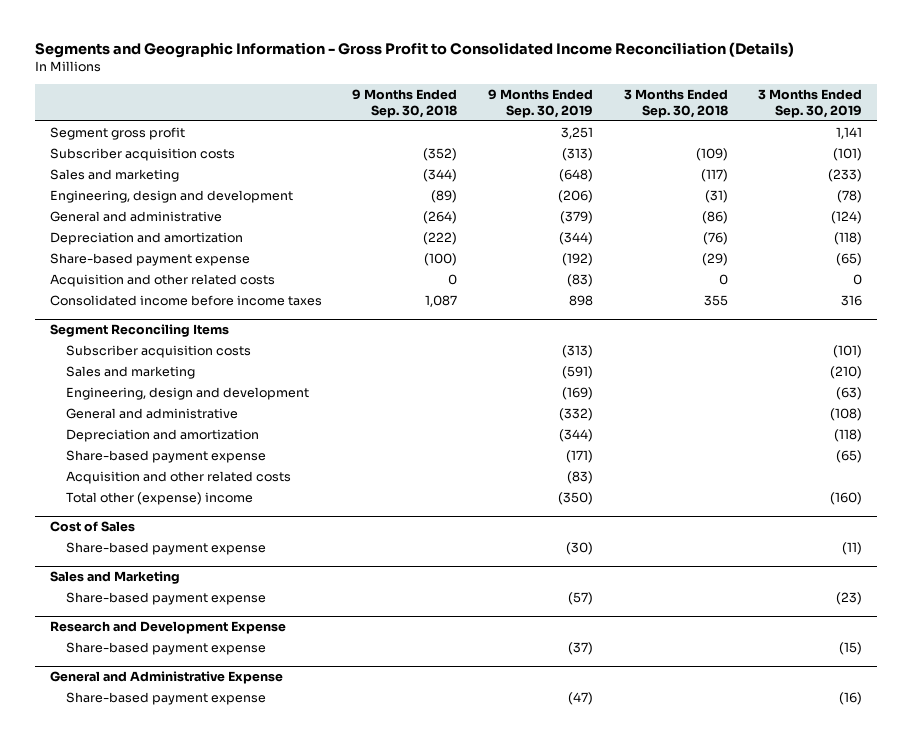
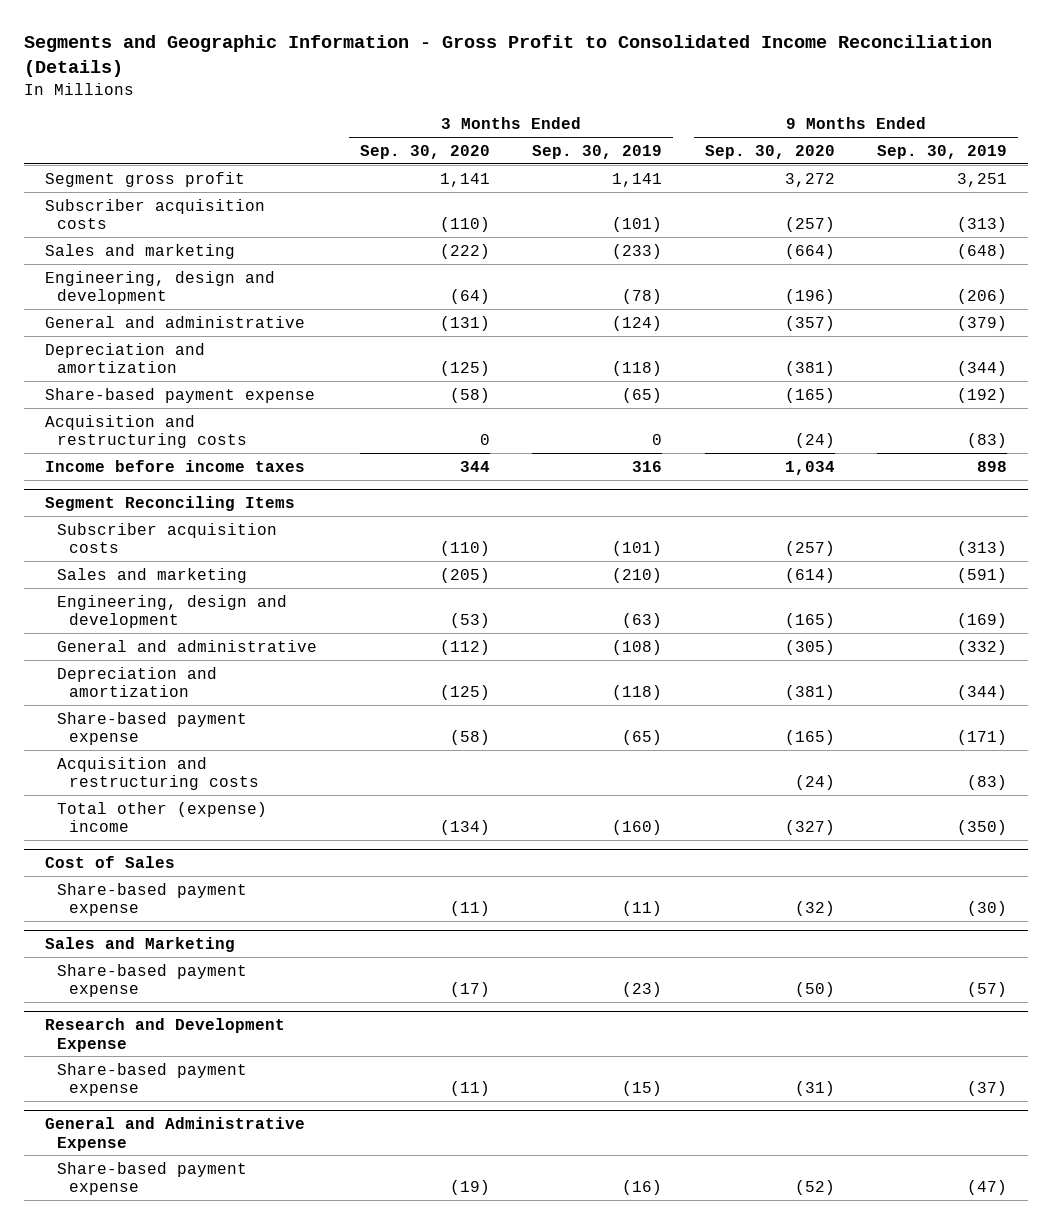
- | 9 Months Ended Sep. 30, 2018 | 9 Months Ended Sep. 30, 2019 | 3 Months Ended Sep. 30, 2018 | 3 Months Ended Sep. 30, 2019
+ | 3 Months Ended Sep. 30, 2020 | 3 Months Ended Sep. 30, 2019 | 9 Months Ended Sep. 30, 2020 | 9 Months Ended Sep. 30, 2019
- Acquisition and other related costs | 0 | (83) | 0 | 0
- Consolidated income before income taxes | 1,087 | 898 | 355 | 316
+ Acquisition and restructuring costs | 0 | 0 | (24) | (83)
+ Income before income taxes | 344 | 316 | 1,034 | 898
@ Segment Reconciling Items
- Acquisition and other related costs | | (83) | |
+ Acquisition and restructuring costs | | | (24) | (83)

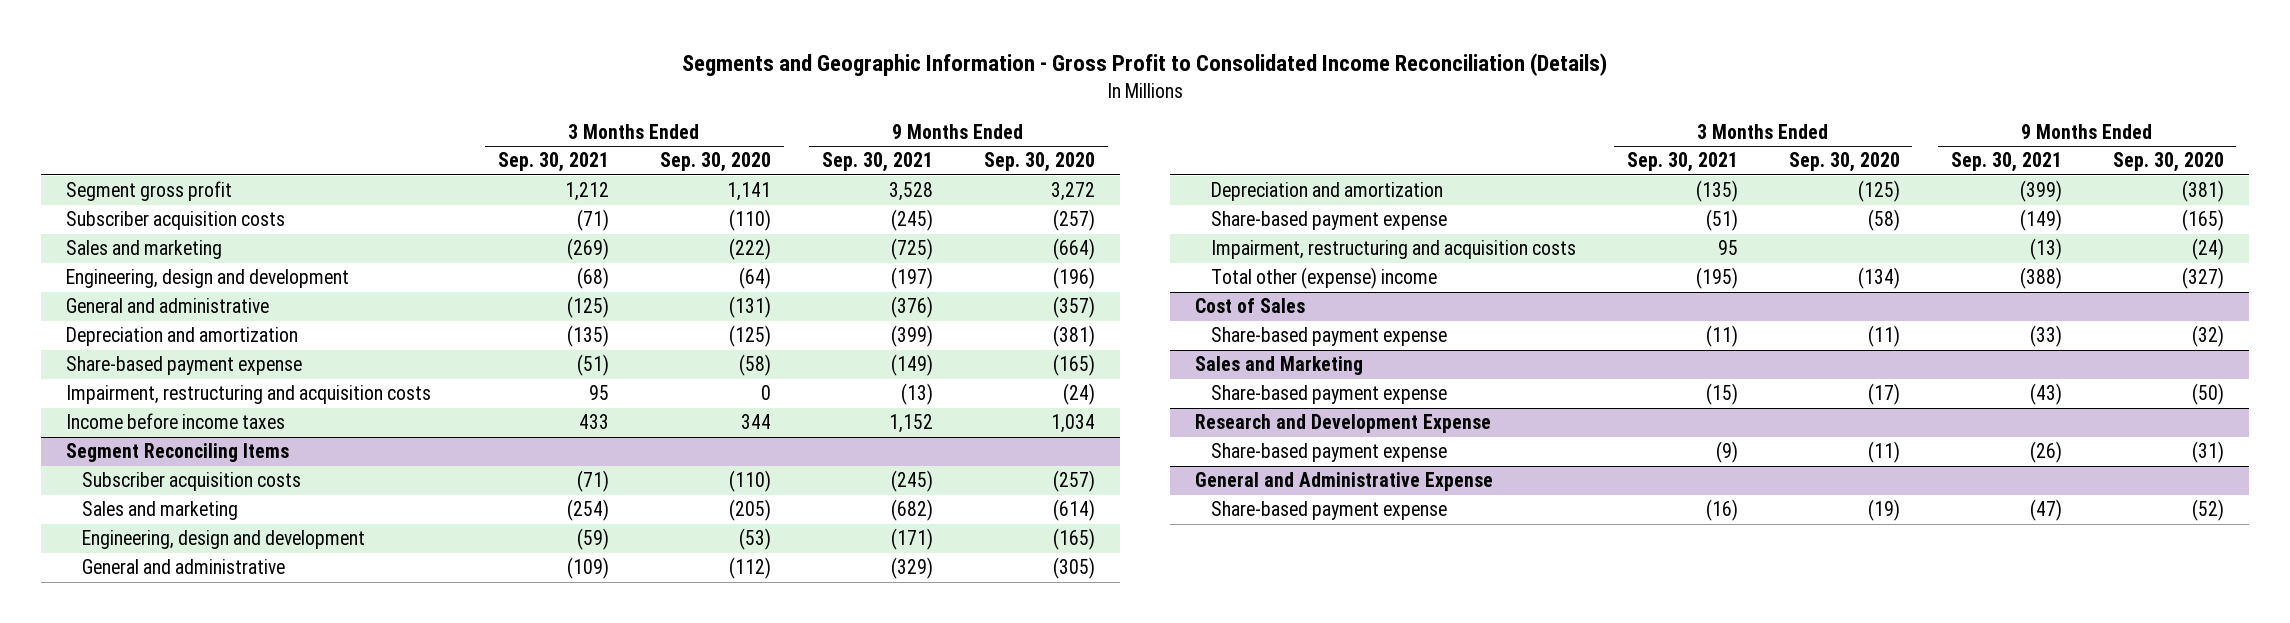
- | 3 Months Ended Sep. 30, 2020 | 3 Months Ended Sep. 30, 2019 | 9 Months Ended Sep. 30, 2020 | 9 Months Ended Sep. 30, 2019
+ | 3 Months Ended Sep. 30, 2021 | 3 Months Ended Sep. 30, 2020 | 9 Months Ended Sep. 30, 2021 | 9 Months Ended Sep. 30, 2020
- Acquisition and restructuring costs | 0 | 0 | (24) | (83)
+ Impairment, restructuring and acquisition costs | 95 | 0 | (13) | (24)
@ Segment Reconciling Items
- Acquisition and restructuring costs | | | (24) | (83)
+ Impairment, restructuring and acquisition costs | 95 | | (13) | (24)

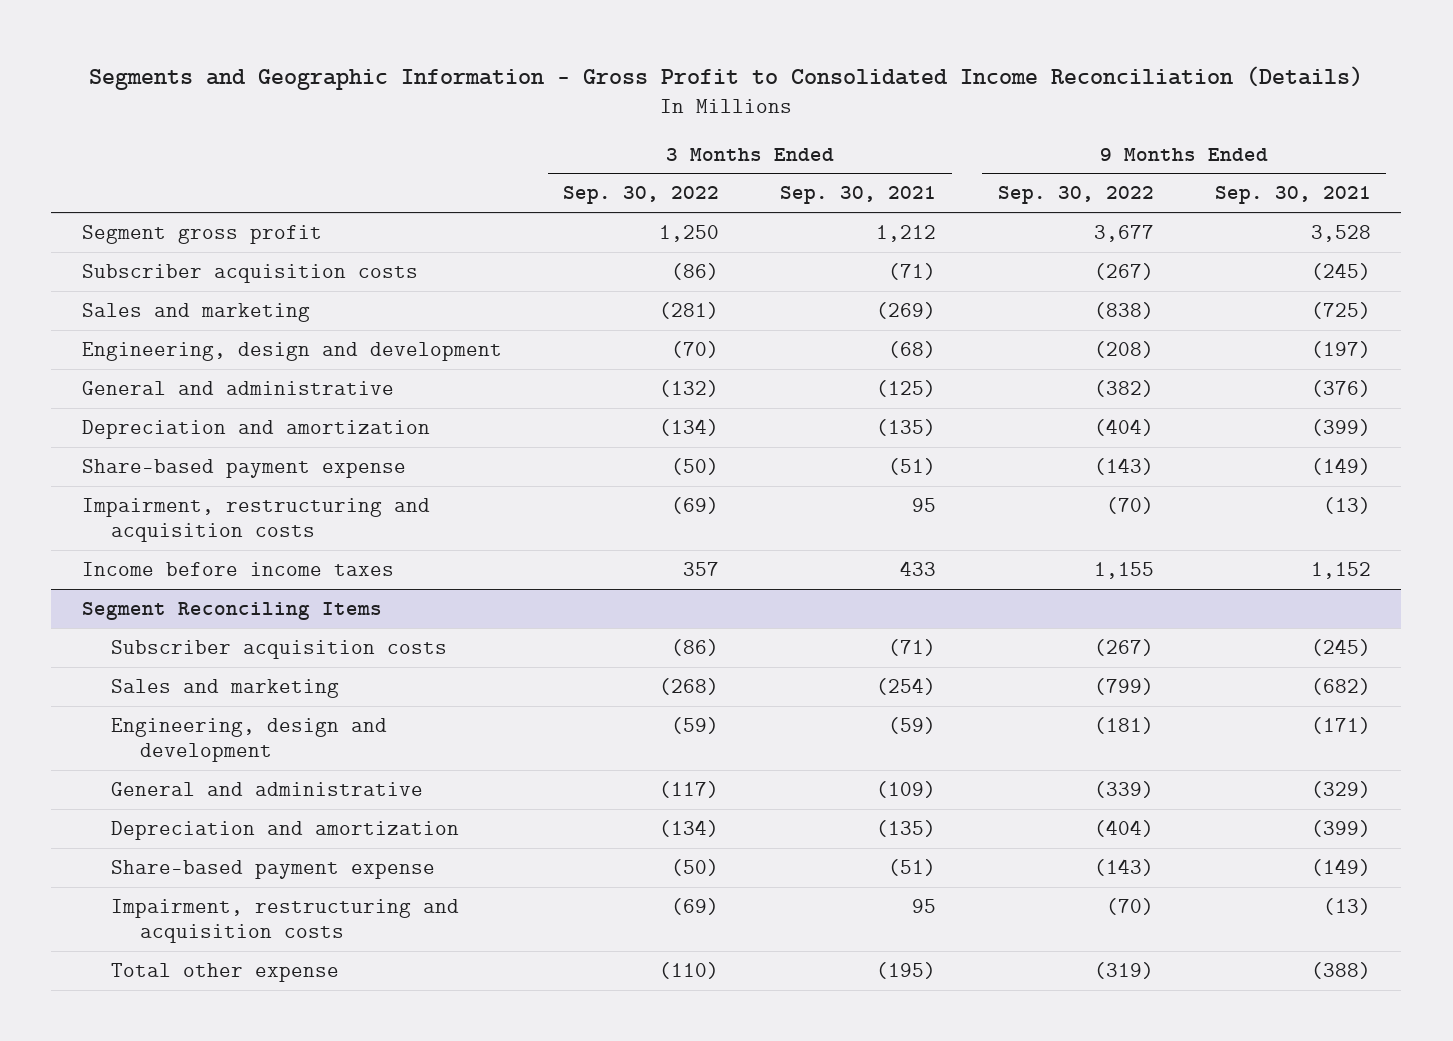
- | 3 Months Ended Sep. 30, 2021 | 3 Months Ended Sep. 30, 2020 | 9 Months Ended Sep. 30, 2021 | 9 Months Ended Sep. 30, 2020
+ | 3 Months Ended Sep. 30, 2022 | 3 Months Ended Sep. 30, 2021 | 9 Months Ended Sep. 30, 2022 | 9 Months Ended Sep. 30, 2021
@ Segment Reconciling Items
- Total other (expense) income | (195) | (134) | (388) | (327)
- Cost of Sales
- Share-based payment expense | (11) | (11) | (33) | (32)
- Sales and Marketing
- Share-based payment expense | (15) | (17) | (43) | (50)
- Research and Development Expense
- Share-based payment expense | (9) | (11) | (26) | (31)
- General and Administrative Expense
- Share-based payment expense | (16) | (19) | (47) | (52)
@ Segment Reconciling Items
+ Total other expense | (110) | (195) | (319) | (388)

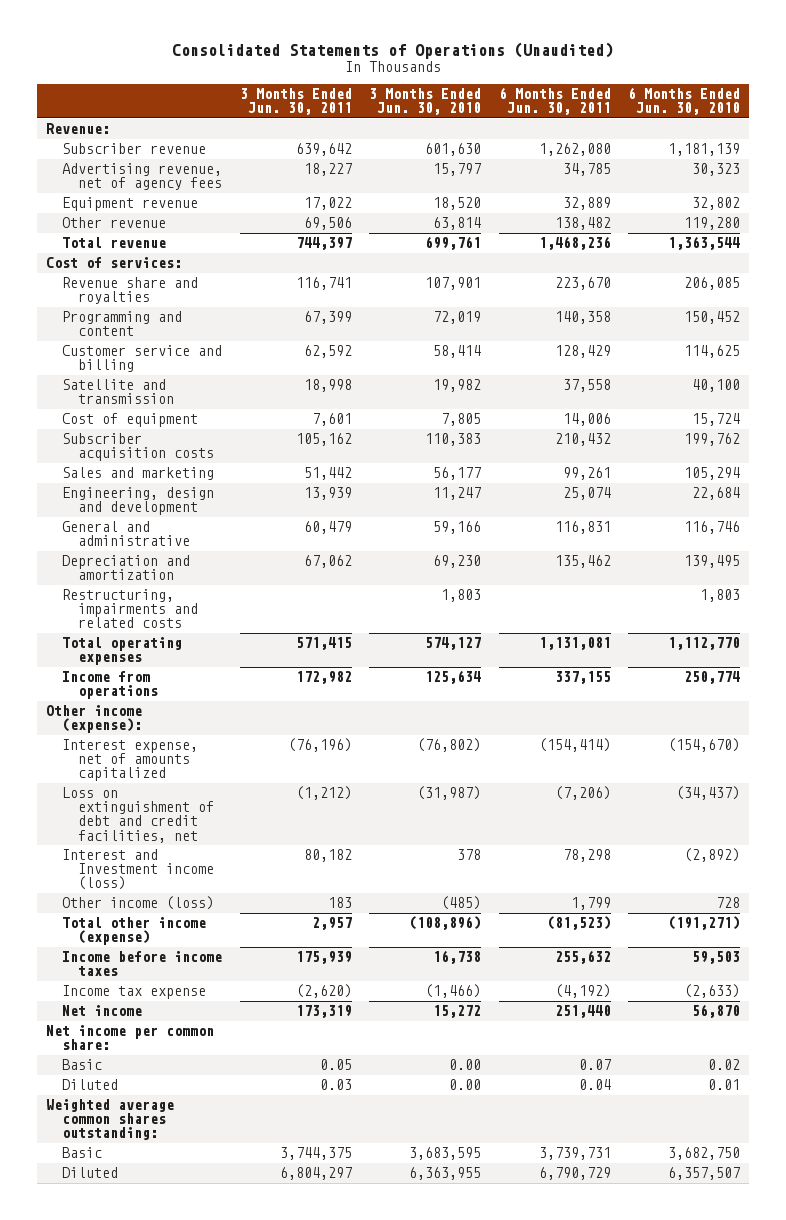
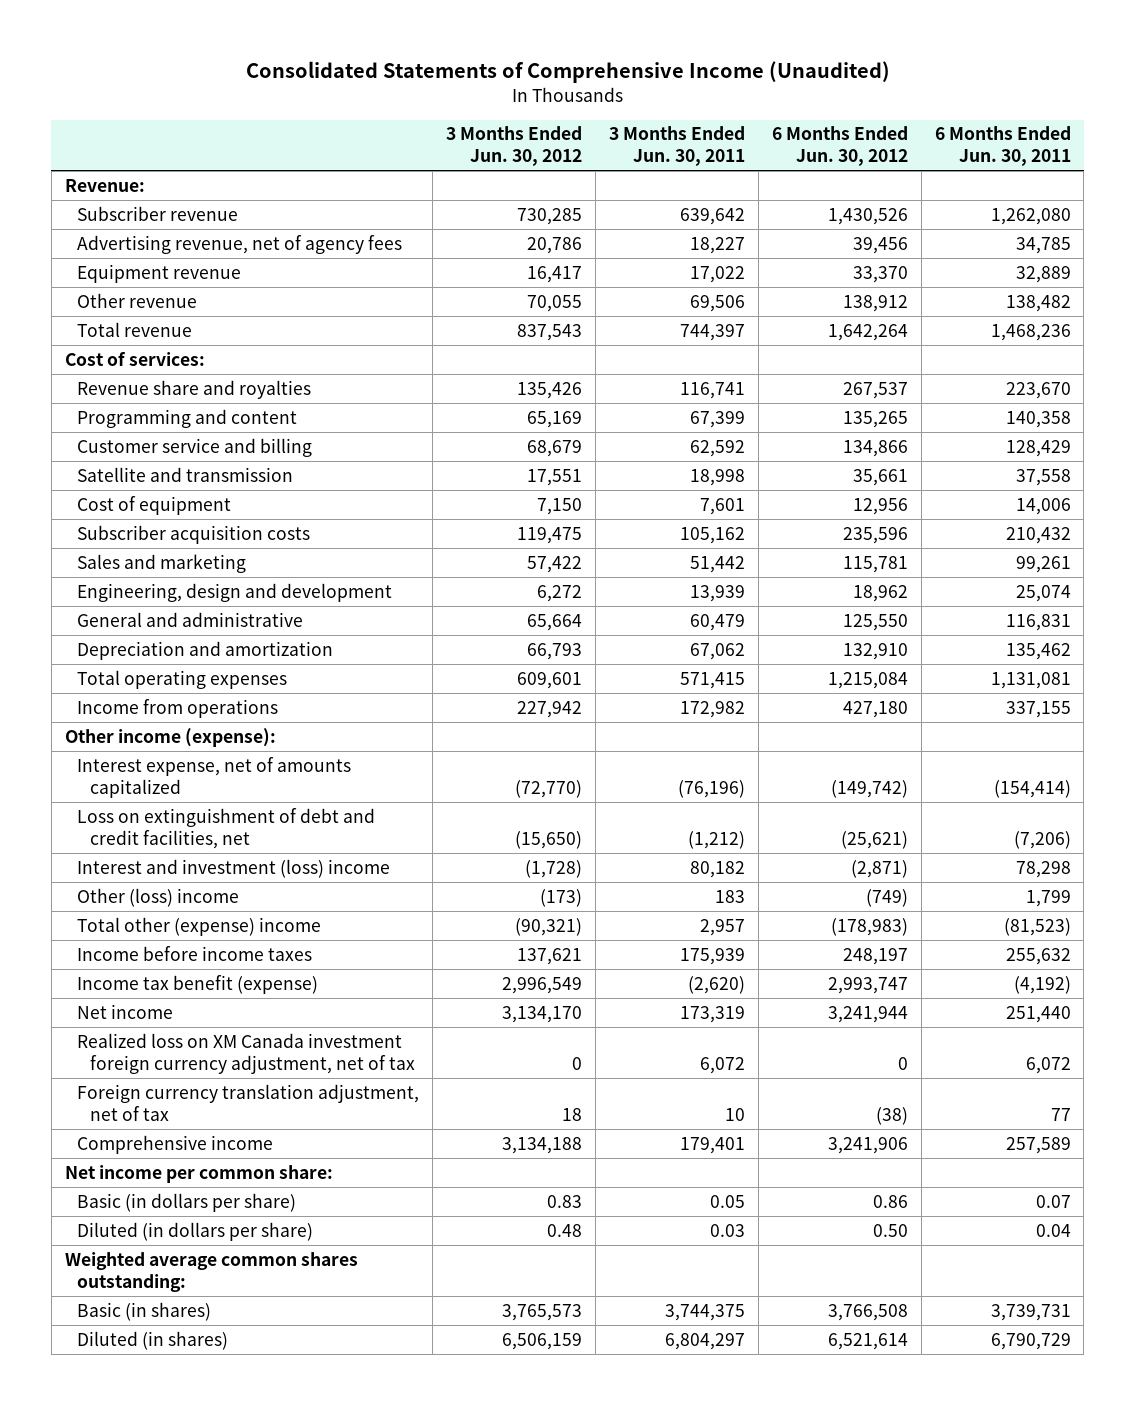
- Consolidated Statements of Operations (Unaudited)
+ Consolidated Statements of Comprehensive Income (Unaudited)
- | 3 Months Ended Jun. 30, 2011 | 3 Months Ended Jun. 30, 2010 | 6 Months Ended Jun. 30, 2011 | 6 Months Ended Jun. 30, 2010
+ | 3 Months Ended Jun. 30, 2012 | 3 Months Ended Jun. 30, 2011 | 6 Months Ended Jun. 30, 2012 | 6 Months Ended Jun. 30, 2011
- Restructuring, impairments and related costs | | 1,803 | | 1,803
- Interest and Investment income (loss) | 80,182 | 378 | 78,298 | (2,892)
- Other income (loss) | 183 | (485) | 1,799 | 728
- Total other income (expense) | 2,957 | (108,896) | (81,523) | (191,271)
+ Interest and investment (loss) income | (1,728) | 80,182 | (2,871) | 78,298
+ Other (loss) income | (173) | 183 | (749) | 1,799
+ Total other (expense) income | (90,321) | 2,957 | (178,983) | (81,523)
- Income tax expense | (2,620) | (1,466) | (4,192) | (2,633)
+ Income tax benefit (expense) | 2,996,549 | (2,620) | 2,993,747 | (4,192)
+ Realized loss on XM Canada investment foreign currency adjustment, net of tax | 0 | 6,072 | 0 | 6,072
+ Foreign currency translation adjustment, net of tax | 18 | 10 | (38) | 77
+ Comprehensive income | 3,134,188 | 179,401 | 3,241,906 | 257,589
- Basic | 0.05 | 0.00 | 0.07 | 0.02
- Diluted | 0.03 | 0.00 | 0.04 | 0.01
+ Basic (in dollars per share) | 0.83 | 0.05 | 0.86 | 0.07
+ Diluted (in dollars per share) | 0.48 | 0.03 | 0.50 | 0.04
- Basic | 3,744,375 | 3,683,595 | 3,739,731 | 3,682,750
- Diluted | 6,804,297 | 6,363,955 | 6,790,729 | 6,357,507
+ Basic (in shares) | 3,765,573 | 3,744,375 | 3,766,508 | 3,739,731
+ Diluted (in shares) | 6,506,159 | 6,804,297 | 6,521,614 | 6,790,729

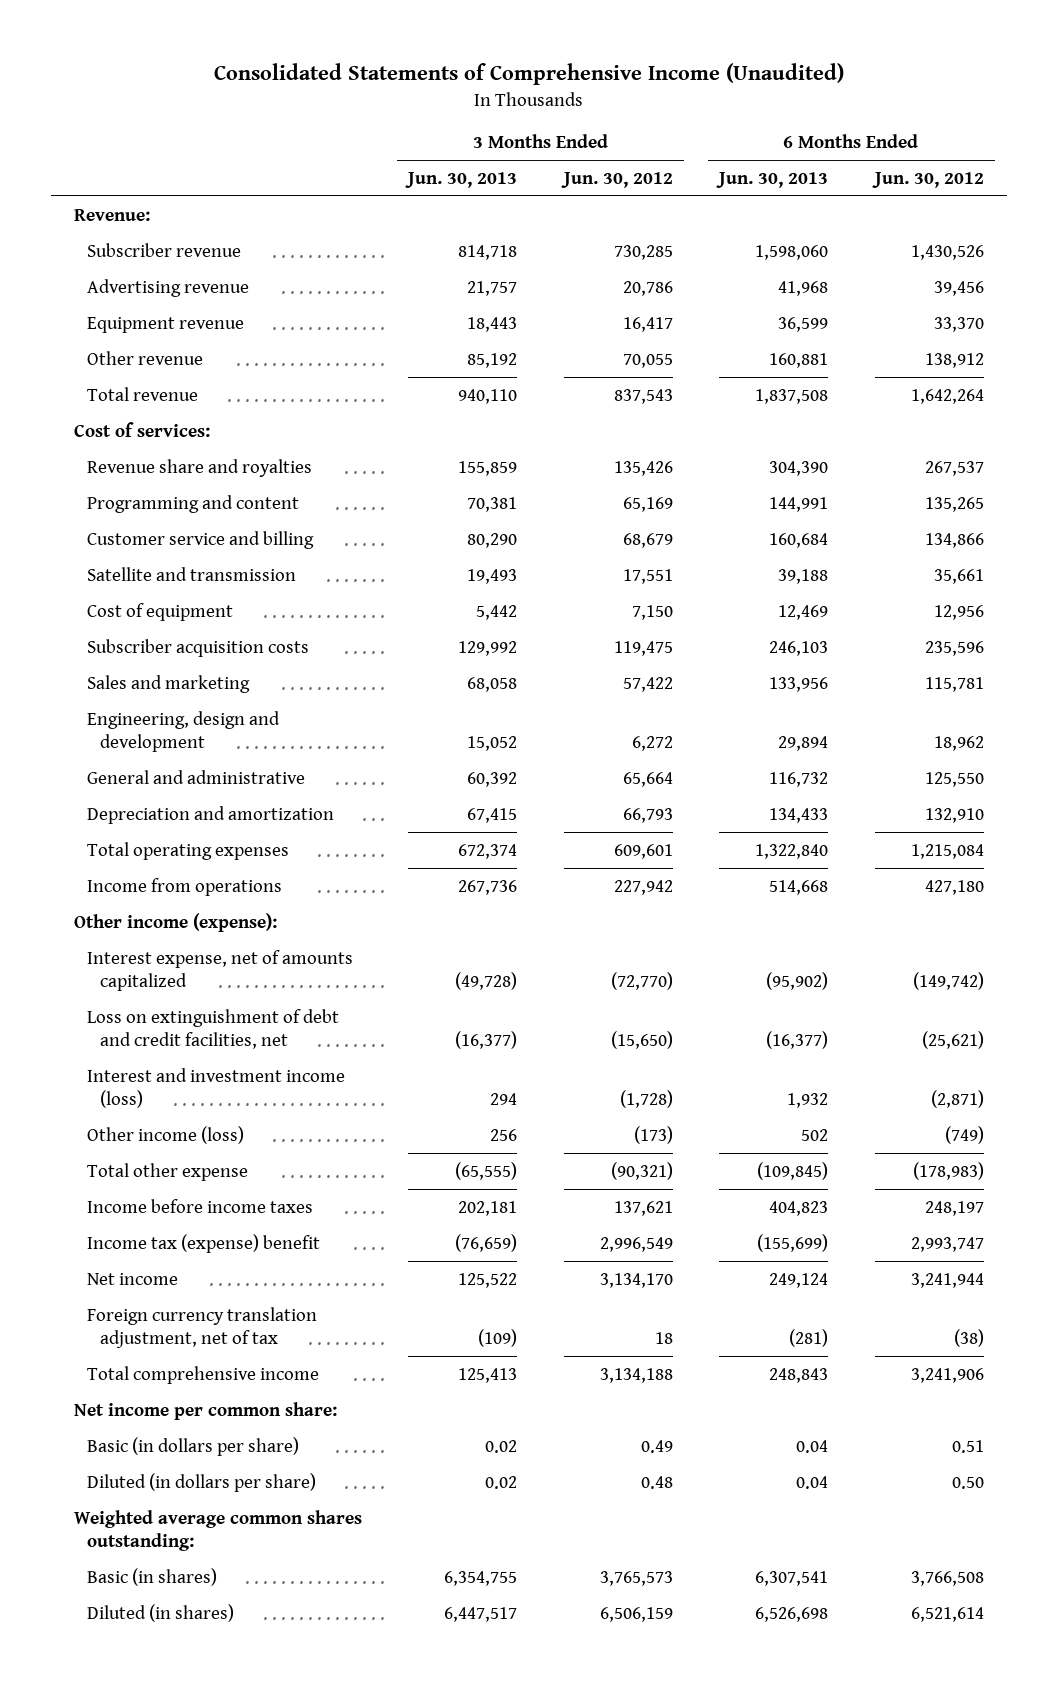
- | 3 Months Ended Jun. 30, 2012 | 3 Months Ended Jun. 30, 2011 | 6 Months Ended Jun. 30, 2012 | 6 Months Ended Jun. 30, 2011
+ | 3 Months Ended Jun. 30, 2013 | 3 Months Ended Jun. 30, 2012 | 6 Months Ended Jun. 30, 2013 | 6 Months Ended Jun. 30, 2012
- Advertising revenue, net of agency fees | 20,786 | 18,227 | 39,456 | 34,785
+ Advertising revenue | 21,757 | 20,786 | 41,968 | 39,456
- Interest and investment (loss) income | (1,728) | 80,182 | (2,871) | 78,298
- Other (loss) income | (173) | 183 | (749) | 1,799
- Total other (expense) income | (90,321) | 2,957 | (178,983) | (81,523)
+ Interest and investment income (loss) | 294 | (1,728) | 1,932 | (2,871)
+ Other income (loss) | 256 | (173) | 502 | (749)
+ Total other expense | (65,555) | (90,321) | (109,845) | (178,983)
- Income tax benefit (expense) | 2,996,549 | (2,620) | 2,993,747 | (4,192)
+ Income tax (expense) benefit | (76,659) | 2,996,549 | (155,699) | 2,993,747
- Realized loss on XM Canada investment foreign currency adjustment, net of tax | 0 | 6,072 | 0 | 6,072
- Comprehensive income | 3,134,188 | 179,401 | 3,241,906 | 257,589
+ Total comprehensive income | 125,413 | 3,134,188 | 248,843 | 3,241,906
- Basic (in dollars per share) | 0.83 | 0.05 | 0.86 | 0.07
+ Basic (in dollars per share) | 0.02 | 0.49 | 0.04 | 0.51

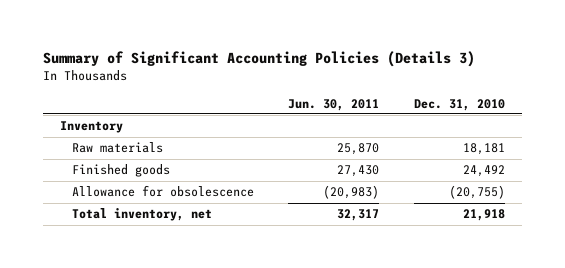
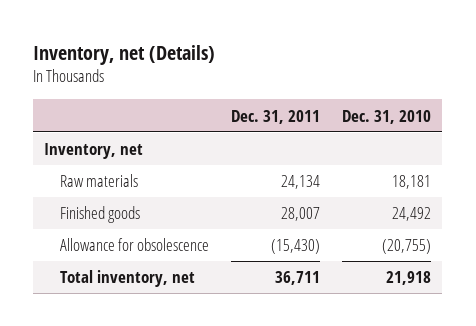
- Summary of Significant Accounting Policies (Details 3)
+ Inventory, net (Details)
- | Jun. 30, 2011 | Dec. 31, 2010
+ | Dec. 31, 2011 | Dec. 31, 2010
- Inventory
+ Inventory, net

